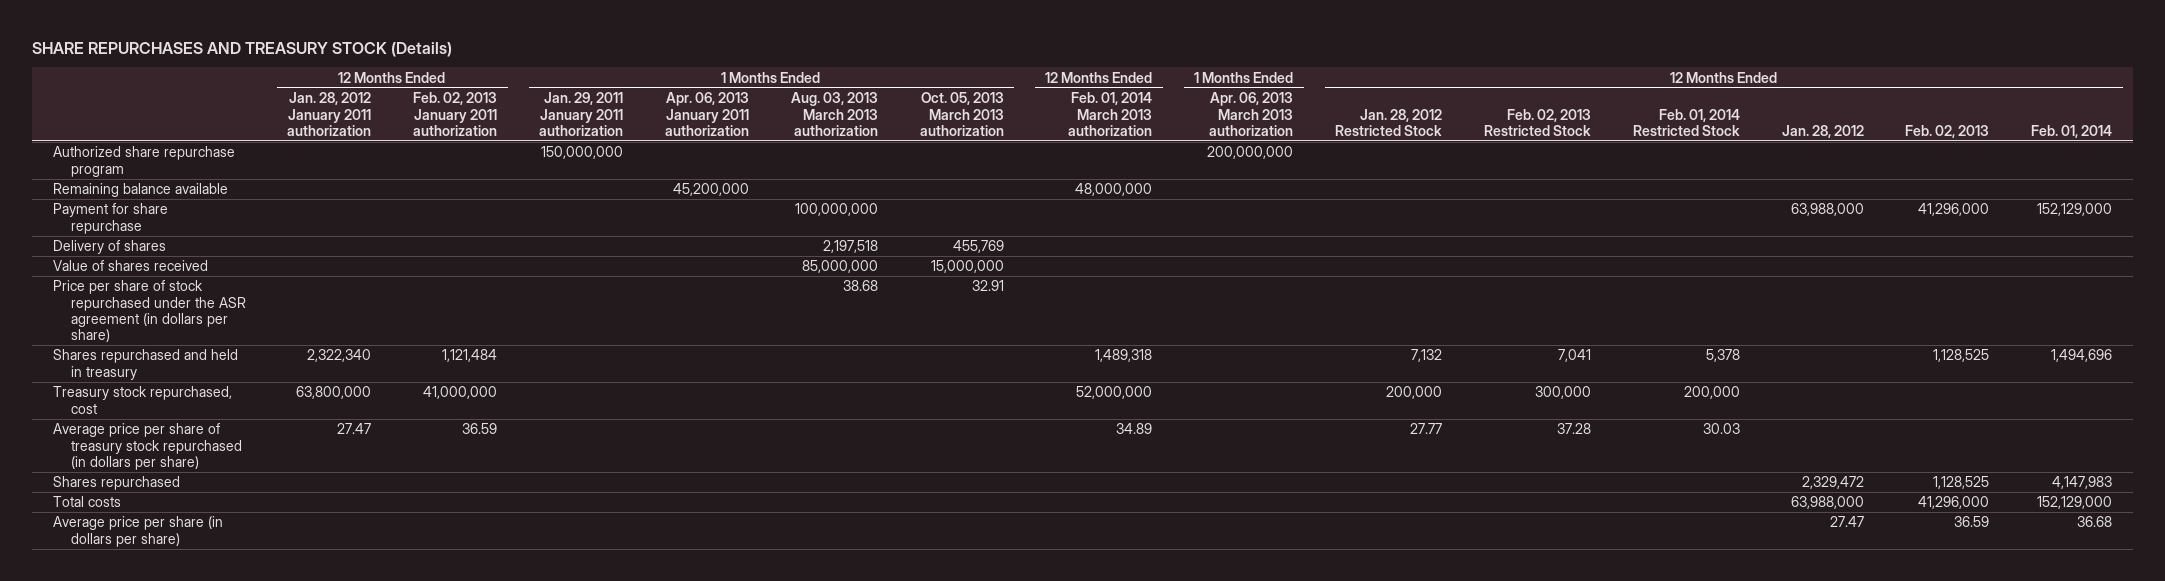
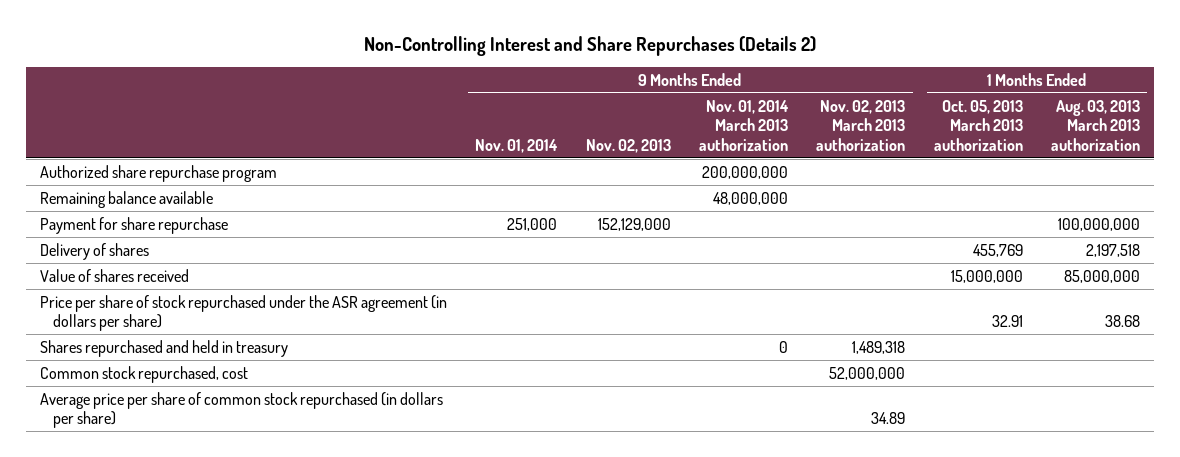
- SHARE REPURCHASES AND TREASURY STOCK (Details)
+ Non-Controlling Interest and Share Repurchases (Details 2)
- | 12 Months Ended Jan. 28, 2012 January 2011 authorization | 12 Months Ended Feb. 02, 2013 January 2011 authorization | 1 Months Ended Jan. 29, 2011 January 2011 authorization | 1 Months Ended Apr. 06, 2013 January 2011 authorization | 1 Months Ended Aug. 03, 2013 March 2013 authorization | 1 Months Ended Oct. 05, 2013 March 2013 authorization | 12 Months Ended Feb. 01, 2014 March 2013 authorization | 1 Months Ended Apr. 06, 2013 March 2013 authorization | 12 Months Ended Jan. 28, 2012 Restricted Stock | 12 Months Ended Feb. 02, 2013 Restricted Stock | 12 Months Ended Feb. 01, 2014 Restricted Stock | 12 Months Ended Jan. 28, 2012 | 12 Months Ended Feb. 02, 2013 | 12 Months Ended Feb. 01, 2014
+ | 9 Months Ended Nov. 01, 2014 | 9 Months Ended Nov. 02, 2013 | 9 Months Ended Nov. 01, 2014 March 2013 authorization | 9 Months Ended Nov. 02, 2013 March 2013 authorization | 1 Months Ended Oct. 05, 2013 March 2013 authorization | 1 Months Ended Aug. 03, 2013 March 2013 authorization
- Treasury stock repurchased, cost | 63,800,000 | 41,000,000 | | | | | 52,000,000 | | 200,000 | 300,000 | 200,000 | | |
- Average price per share of treasury stock repurchased (in dollars per share) | 27.47 | 36.59 | | | | | 34.89 | | 27.77 | 37.28 | 30.03 | | |
- Shares repurchased | | | | | | | | | | | | 2,329,472 | 1,128,525 | 4,147,983
- Total costs | | | | | | | | | | | | 63,988,000 | 41,296,000 | 152,129,000
- Average price per share (in dollars per share) | | | | | | | | | | | | 27.47 | 36.59 | 36.68
+ Common stock repurchased, cost | | | | 52,000,000 | |
+ Average price per share of common stock repurchased (in dollars per share) | | | | 34.89 | |

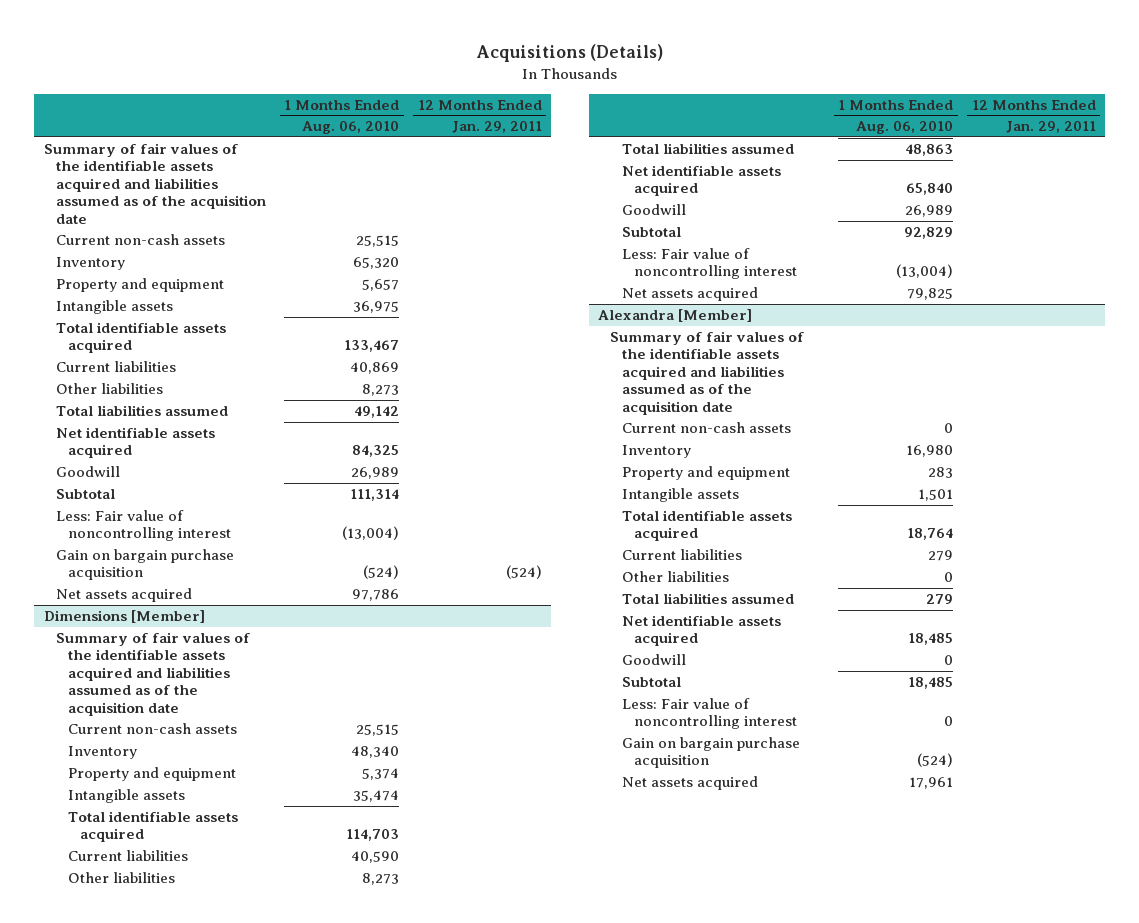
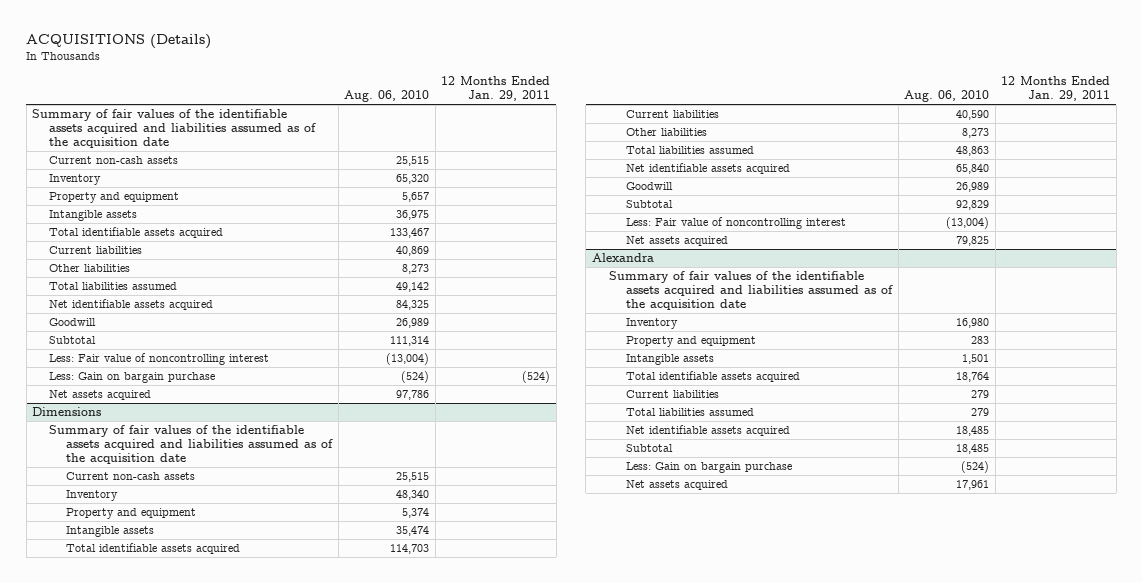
- Acquisitions (Details)
+ ACQUISITIONS (Details)
- | 1 Months Ended Aug. 06, 2010 | 12 Months Ended Jan. 29, 2011
+ | Aug. 06, 2010 | 12 Months Ended Jan. 29, 2011
- Gain on bargain purchase acquisition | (524) | (524)
+ Less: Gain on bargain purchase | (524) | (524)
- Dimensions [Member]
+ Dimensions
- Alexandra [Member]
+ Alexandra
- Current non-cash assets | 0 |
- Other liabilities | 0 |
- Goodwill | 0 |
- Less: Fair value of noncontrolling interest | 0 |
- Gain on bargain purchase acquisition | (524) |
+ Less: Gain on bargain purchase | (524) |

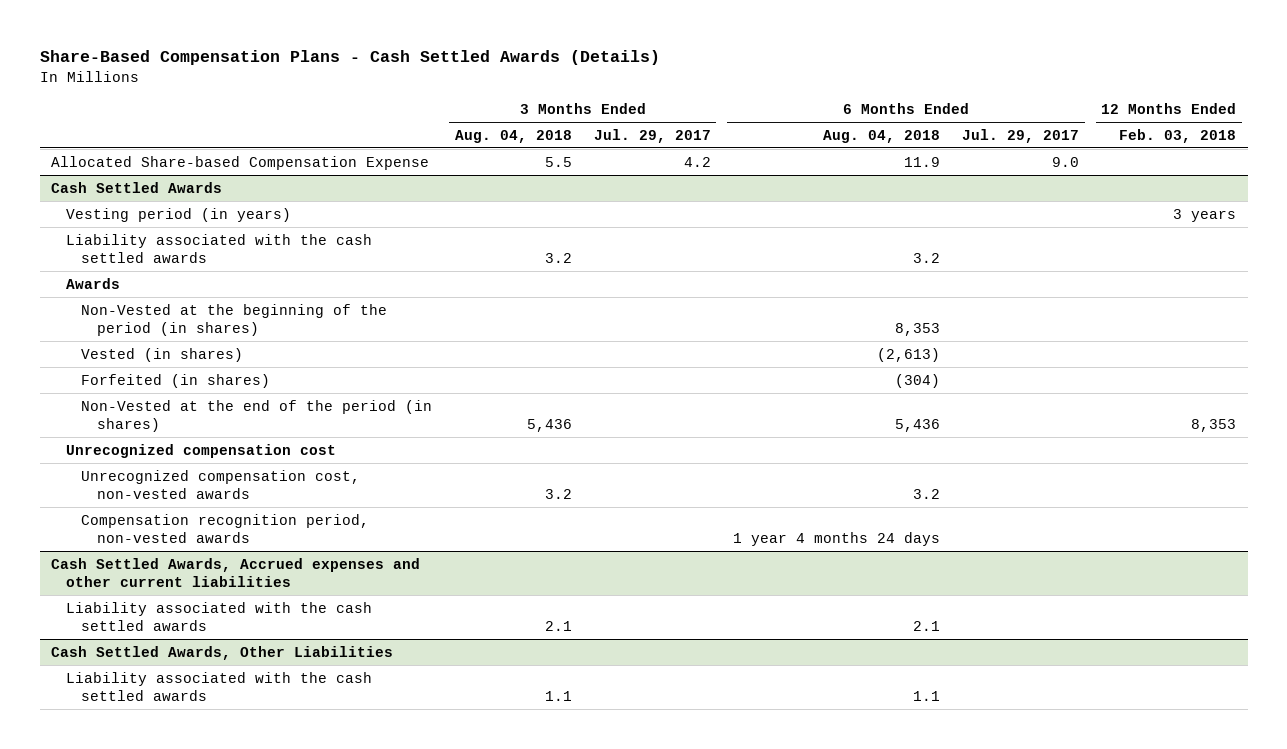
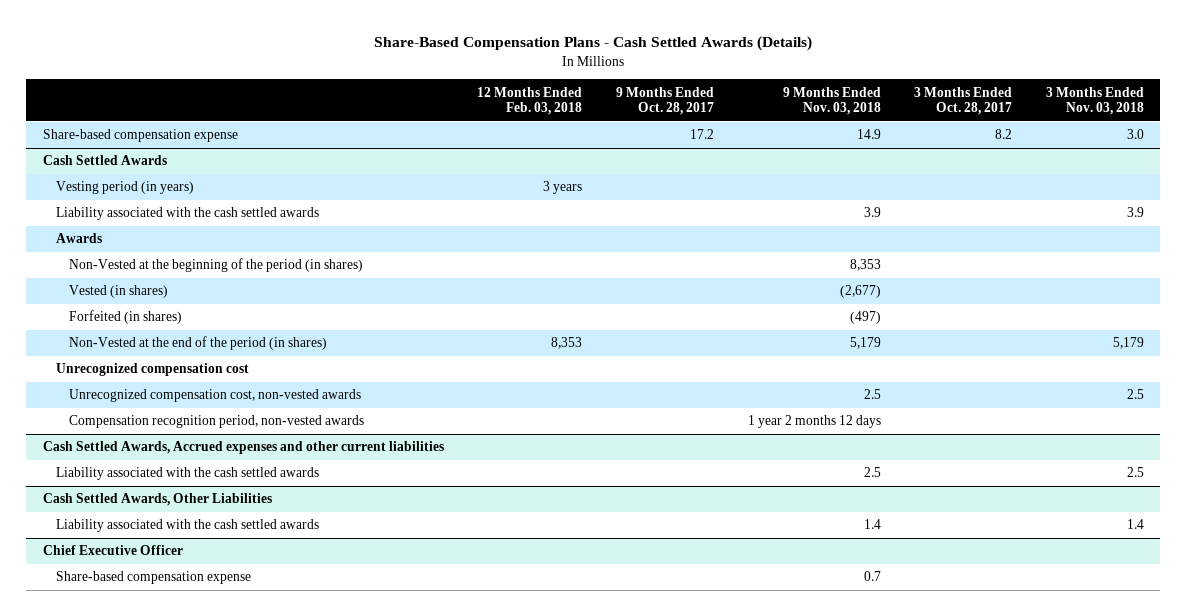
- | 3 Months Ended Aug. 04, 2018 | 3 Months Ended Jul. 29, 2017 | 6 Months Ended Aug. 04, 2018 | 6 Months Ended Jul. 29, 2017 | 12 Months Ended Feb. 03, 2018
+ | 12 Months Ended Feb. 03, 2018 | 9 Months Ended Oct. 28, 2017 | 9 Months Ended Nov. 03, 2018 | 3 Months Ended Oct. 28, 2017 | 3 Months Ended Nov. 03, 2018
- Allocated Share-based Compensation Expense | 5.5 | 4.2 | 11.9 | 9.0 |
+ Share-based compensation expense | | 17.2 | 14.9 | 8.2 | 3.0
+ Chief Executive Officer
+ Share-based compensation expense | | | 0.7 | |

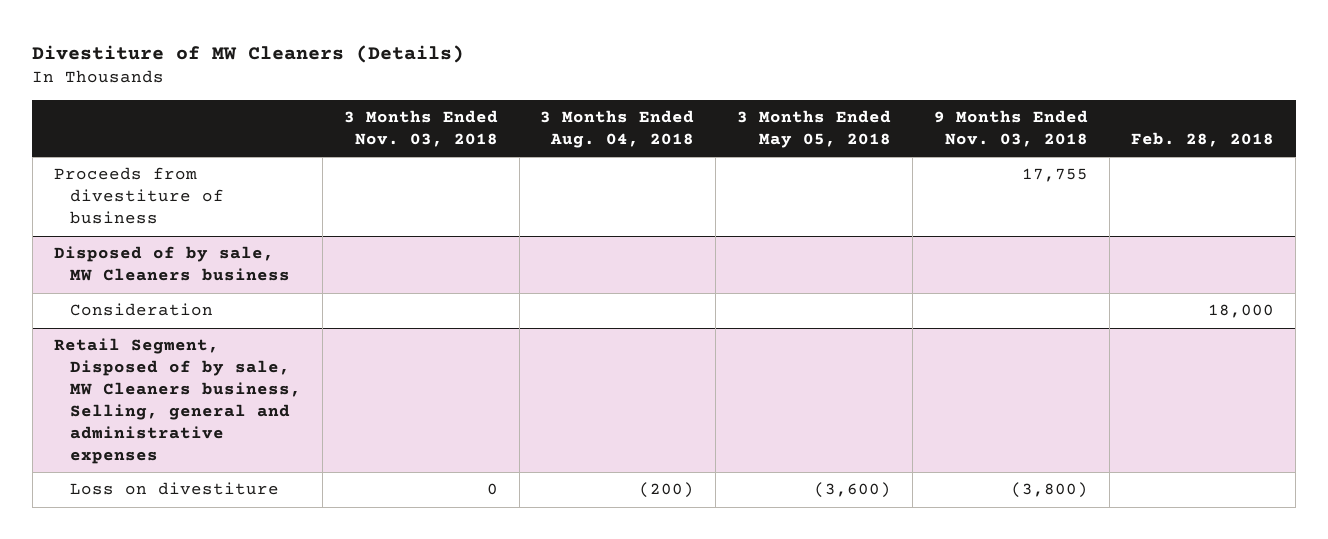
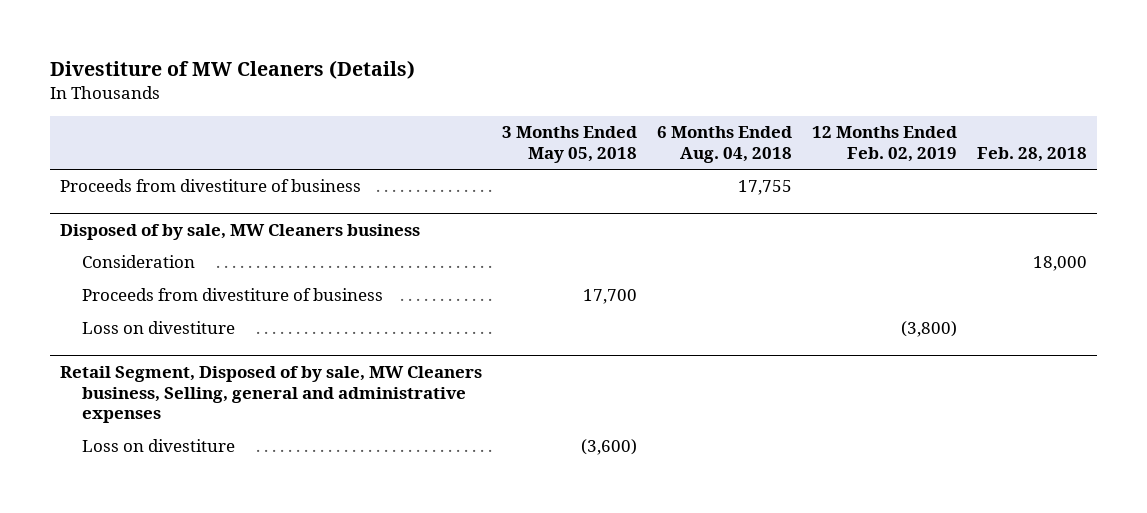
- | 3 Months Ended Nov. 03, 2018 | 3 Months Ended Aug. 04, 2018 | 3 Months Ended May 05, 2018 | 9 Months Ended Nov. 03, 2018 | Feb. 28, 2018
+ | 3 Months Ended May 05, 2018 | 6 Months Ended Aug. 04, 2018 | 12 Months Ended Feb. 02, 2019 | Feb. 28, 2018
@ Disposed of by sale, MW Cleaners business
+ Proceeds from divestiture of business | 17,700 | | |
+ Loss on divestiture | | | (3,800) |

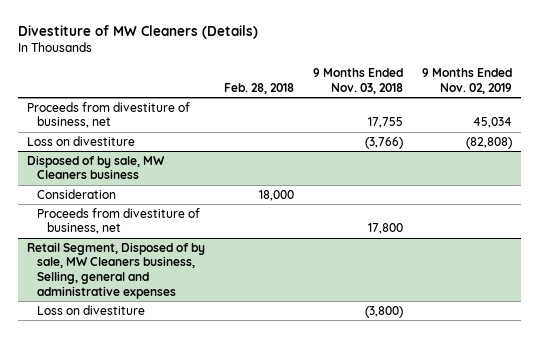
- | 3 Months Ended May 05, 2018 | 6 Months Ended Aug. 04, 2018 | 12 Months Ended Feb. 02, 2019 | Feb. 28, 2018
+ | Feb. 28, 2018 | 9 Months Ended Nov. 03, 2018 | 9 Months Ended Nov. 02, 2019
- Proceeds from divestiture of business | | 17,755 | |
+ Proceeds from divestiture of business, net | | 17,755 | 45,034
+ Loss on divestiture | | (3,766) | (82,808)
@ Disposed of by sale, MW Cleaners business
- Proceeds from divestiture of business | 17,700 | | |
- Loss on divestiture | | | (3,800) |
+ Proceeds from divestiture of business, net | | 17,800 |

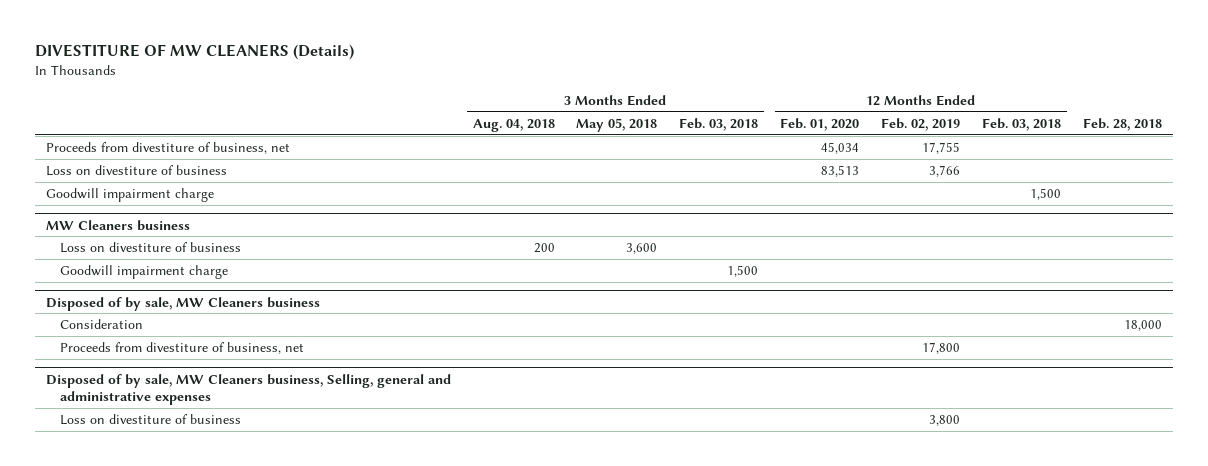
- Divestiture of MW Cleaners (Details)
+ DIVESTITURE OF MW CLEANERS (Details)
- | Feb. 28, 2018 | 9 Months Ended Nov. 03, 2018 | 9 Months Ended Nov. 02, 2019
+ | 3 Months Ended Aug. 04, 2018 | 3 Months Ended May 05, 2018 | 3 Months Ended Feb. 03, 2018 | 12 Months Ended Feb. 01, 2020 | 12 Months Ended Feb. 02, 2019 | 12 Months Ended Feb. 03, 2018 | Feb. 28, 2018
- Loss on divestiture | | (3,766) | (82,808)
+ Loss on divestiture of business | | | | 83,513 | 3,766 | |
+ Goodwill impairment charge | | | | | | 1,500 |
+ MW Cleaners business
+ Loss on divestiture of business | 200 | 3,600 | | | | |
+ Goodwill impairment charge | | | 1,500 | | | |
- Retail Segment, Disposed of by sale, MW Cleaners business, Selling, general and administrative expenses
- Loss on divestiture | | (3,800) |
+ Disposed of by sale, MW Cleaners business, Selling, general and administrative expenses
+ Loss on divestiture of business | | | | | 3,800 | |

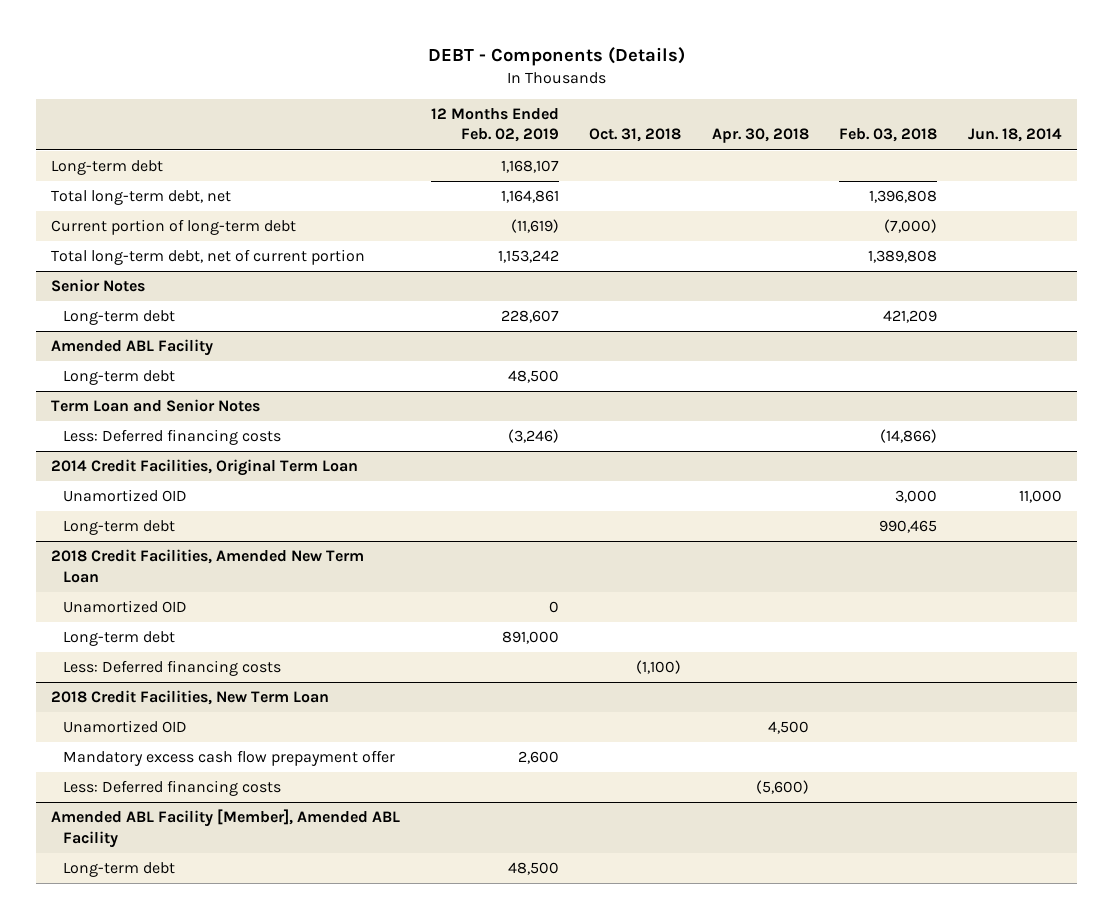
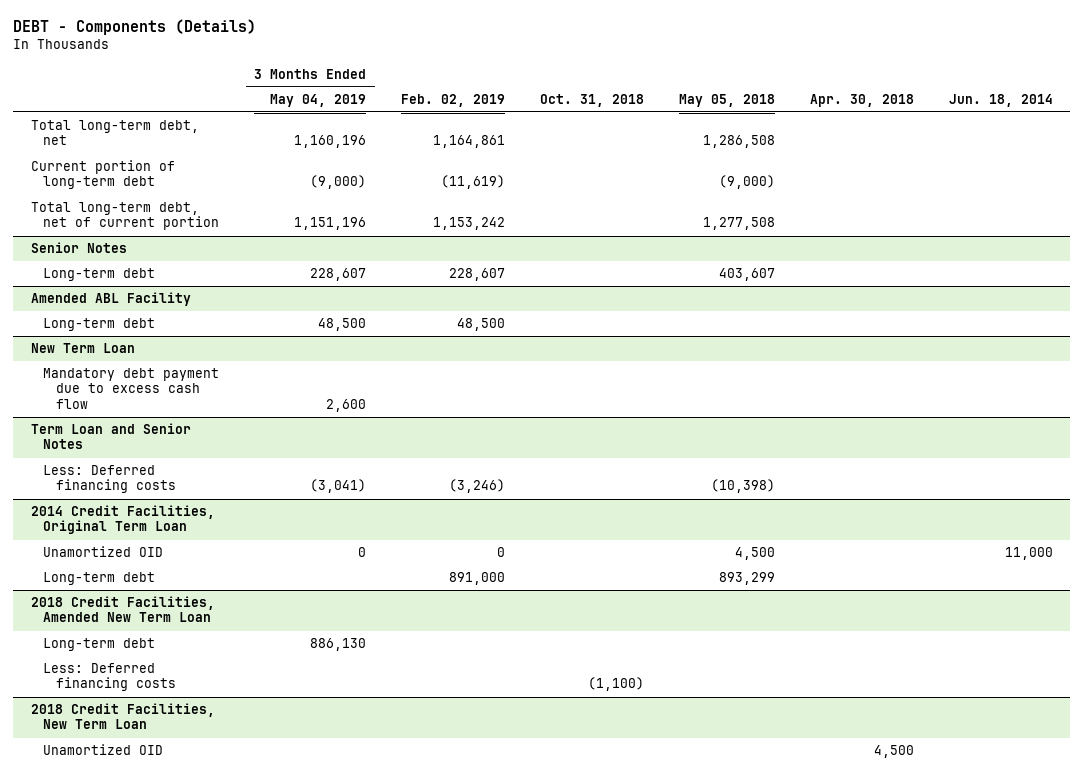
- | 12 Months Ended Feb. 02, 2019 | Oct. 31, 2018 | Apr. 30, 2018 | Feb. 03, 2018 | Jun. 18, 2014
+ | 3 Months Ended May 04, 2019 | Feb. 02, 2019 | Oct. 31, 2018 | May 05, 2018 | Apr. 30, 2018 | Jun. 18, 2014
- Long-term debt | 1,168,107 | | | |
+ New Term Loan
+ Mandatory debt payment due to excess cash flow | 2,600 | | | | |
@ 2018 Credit Facilities, Amended New Term Loan
- Unamortized OID | 0 | | | |
@ 2018 Credit Facilities, New Term Loan
- Mandatory excess cash flow prepayment offer | 2,600 | | | |
- Less: Deferred financing costs | | | (5,600) | |
- Amended ABL Facility [Member], Amended ABL Facility
- Long-term debt | 48,500 | | | |

